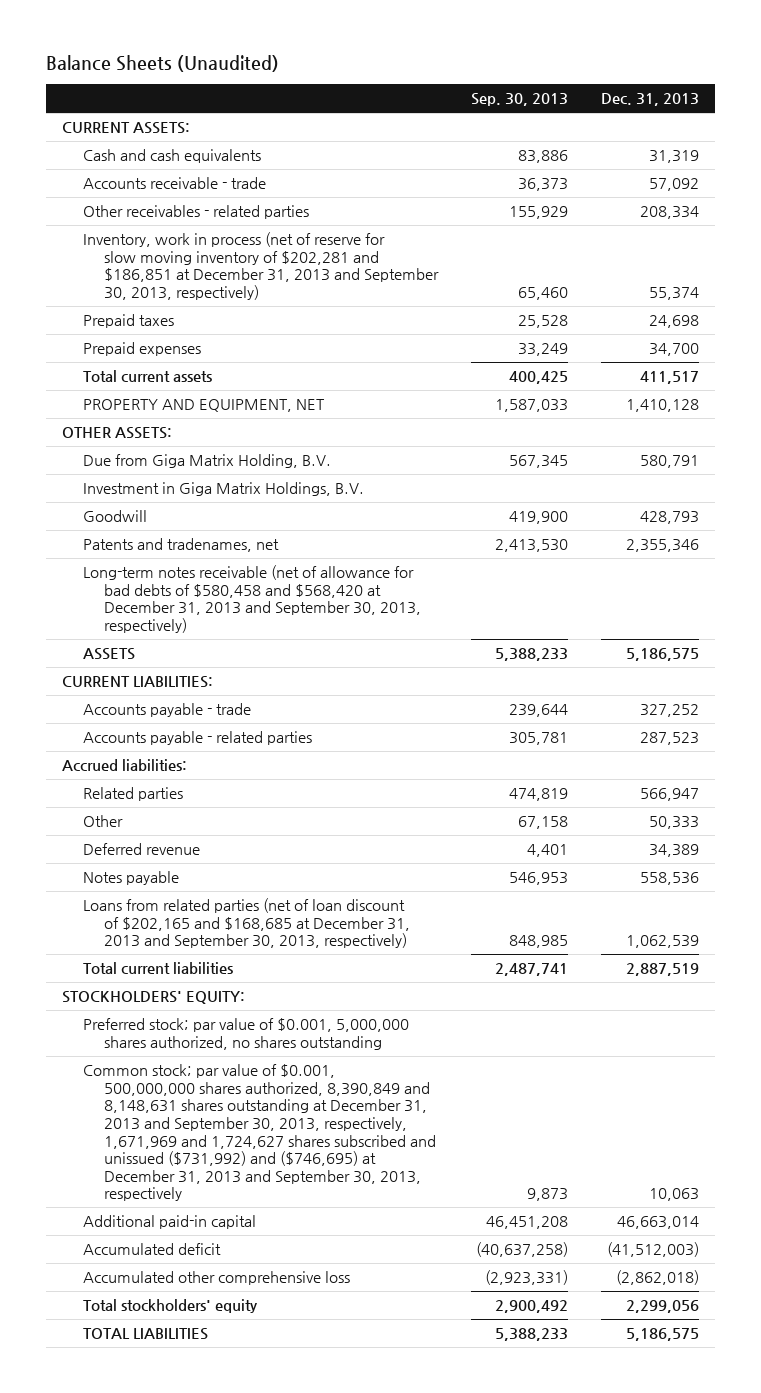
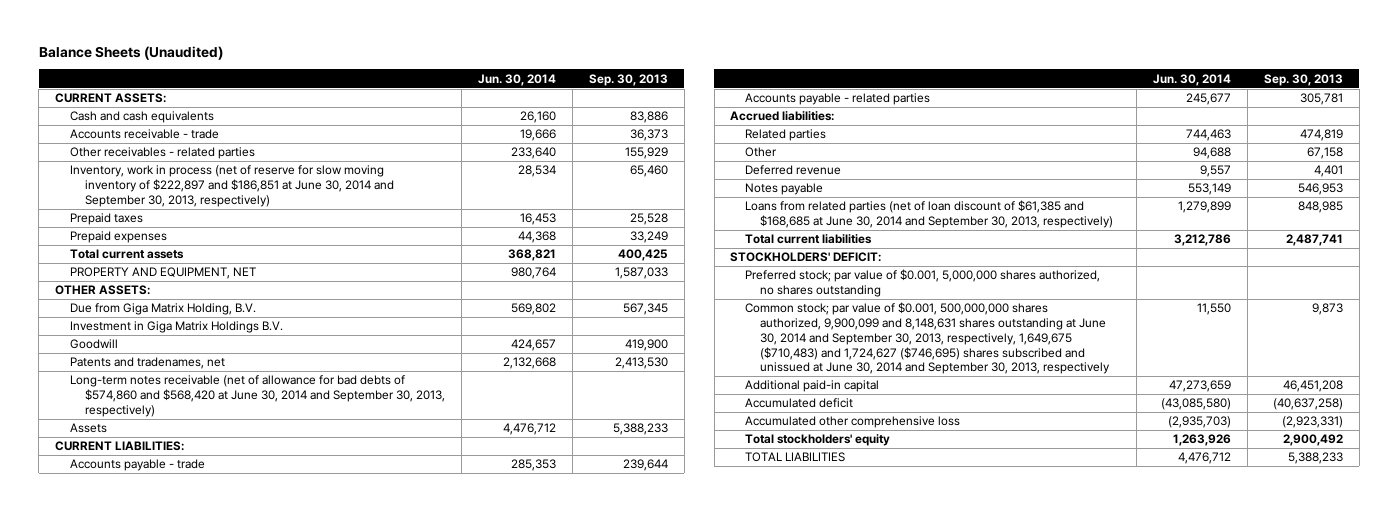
- | Sep. 30, 2013 | Dec. 31, 2013
+ | Jun. 30, 2014 | Sep. 30, 2013
- Inventory, work in process (net of reserve for slow moving inventory of $202,281 and $186,851 at December 31, 2013 and September 30, 2013, respectively) | 65,460 | 55,374
+ Inventory, work in process (net of reserve for slow moving inventory of $222,897 and $186,851 at June 30, 2014 and September 30, 2013, respectively) | 28,534 | 65,460
- Investment in Giga Matrix Holdings, B.V.
+ Investment in Giga Matrix Holdings B.V.
- Long-term notes receivable (net of allowance for bad debts of $580,458 and $568,420 at December 31, 2013 and September 30, 2013, respectively)
- ASSETS | 5,388,233 | 5,186,575
+ Long-term notes receivable (net of allowance for bad debts of $574,860 and $568,420 at June 30, 2014 and September 30, 2013, respectively)
+ Assets | 4,476,712 | 5,388,233
- Loans from related parties (net of loan discount of $202,165 and $168,685 at December 31, 2013 and September 30, 2013, respectively) | 848,985 | 1,062,539
+ Loans from related parties (net of loan discount of $61,385 and $168,685 at June 30, 2014 and September 30, 2013, respectively) | 1,279,899 | 848,985
- STOCKHOLDERS' EQUITY:
+ STOCKHOLDERS' DEFICIT:
- Common stock; par value of $0.001, 500,000,000 shares authorized, 8,390,849 and 8,148,631 shares outstanding at December 31, 2013 and September 30, 2013, respectively, 1,671,969 and 1,724,627 shares subscribed and unissued ($731,992) and ($746,695) at December 31, 2013 and September 30, 2013, respectively | 9,873 | 10,063
+ Common stock; par value of $0.001, 500,000,000 shares authorized, 9,900,099 and 8,148,631 shares outstanding at June 30, 2014 and September 30, 2013, respectively, 1,649,675 ($710,483) and 1,724,627 ($746,695) shares subscribed and unissued at June 30, 2014 and September 30, 2013, respectively | 11,550 | 9,873

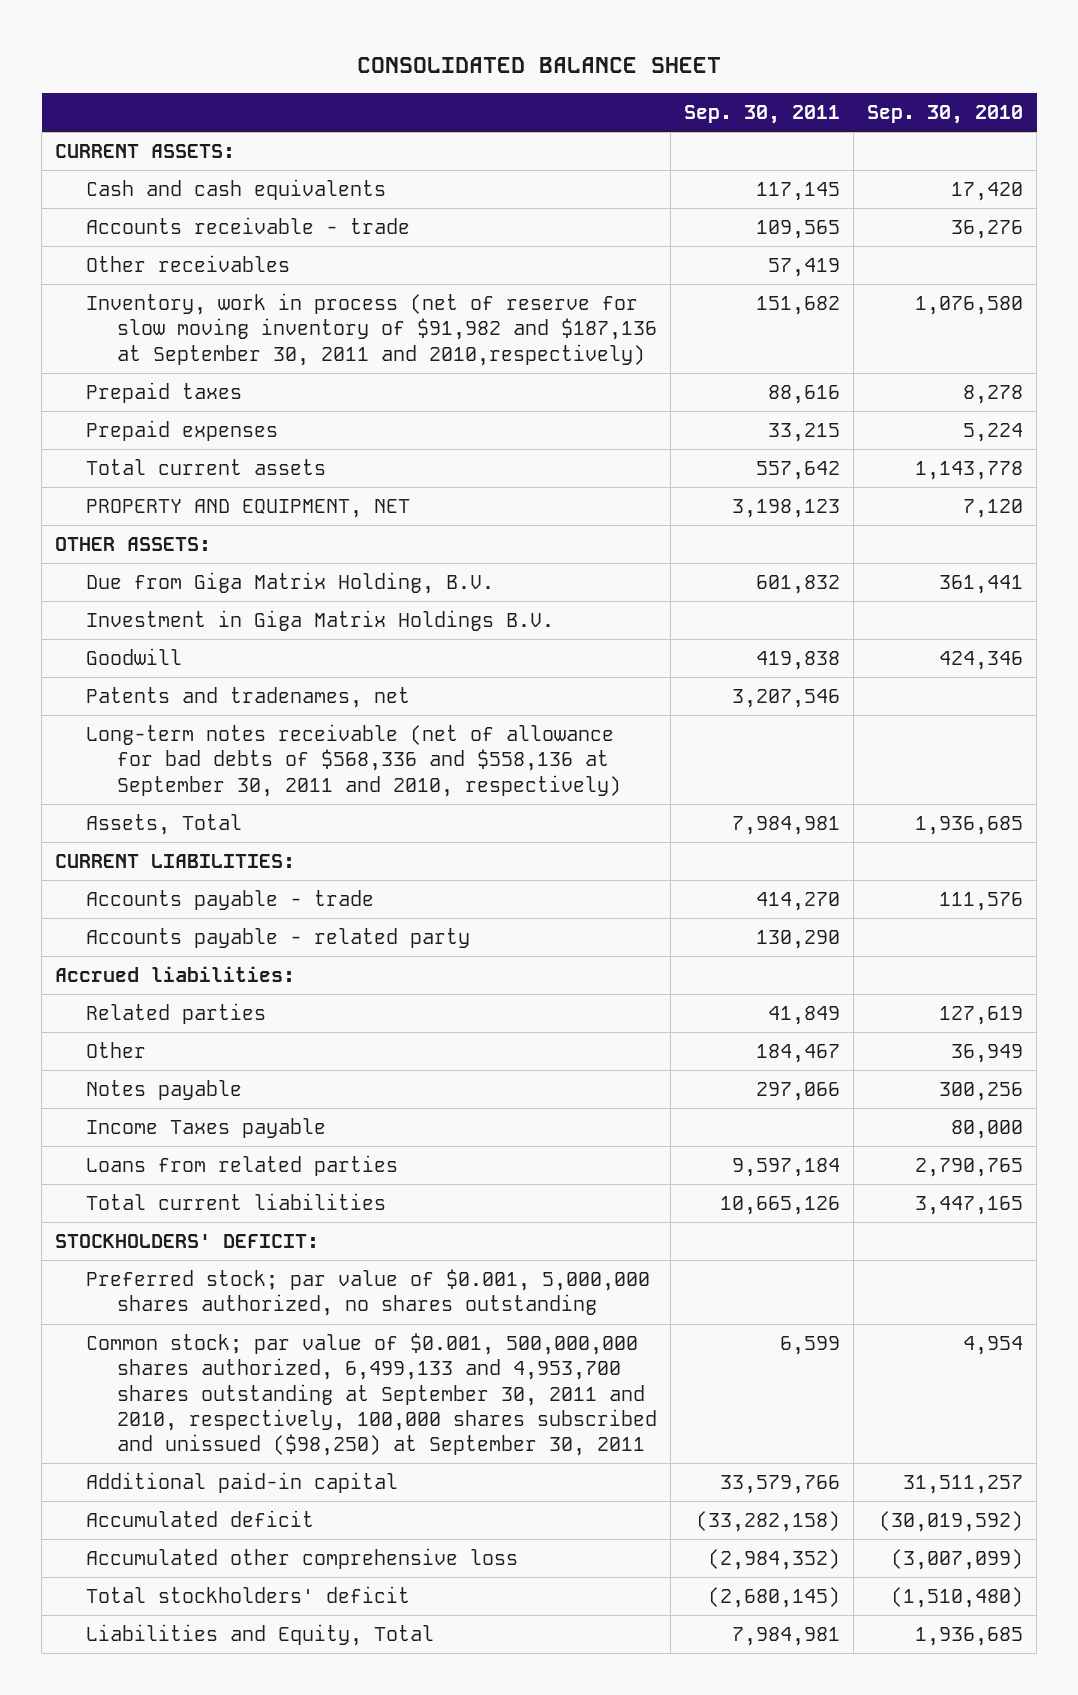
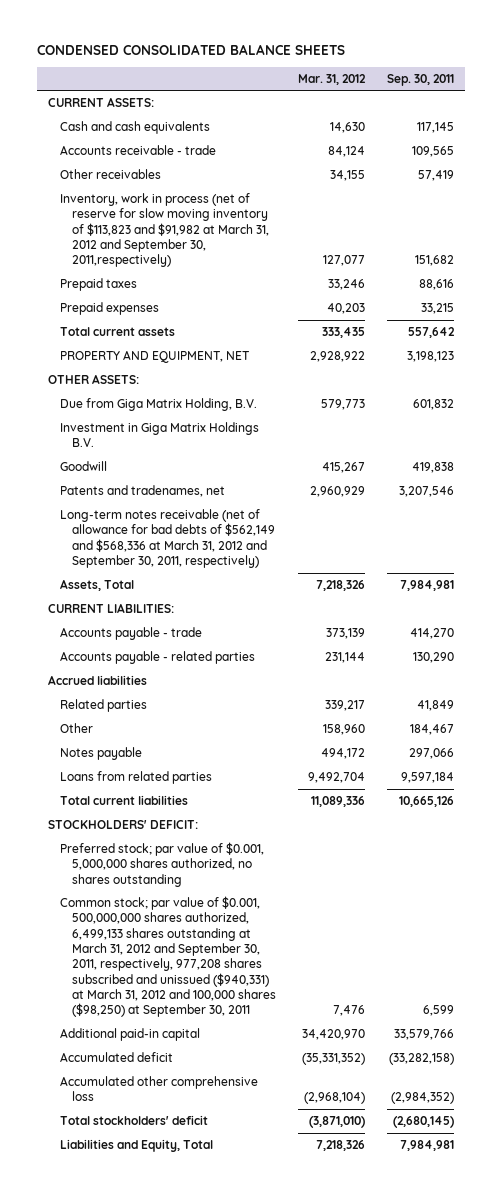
- CONSOLIDATED BALANCE SHEET
+ CONDENSED CONSOLIDATED BALANCE SHEETS
- | Sep. 30, 2011 | Sep. 30, 2010
+ | Mar. 31, 2012 | Sep. 30, 2011
- Inventory, work in process (net of reserve for slow moving inventory of $91,982 and $187,136 at September 30, 2011 and 2010,respectively) | 151,682 | 1,076,580
+ Inventory, work in process (net of reserve for slow moving inventory of $113,823 and $91,982 at March 31, 2012 and September 30, 2011,respectively) | 127,077 | 151,682
- Long-term notes receivable (net of allowance for bad debts of $568,336 and $558,136 at September 30, 2011 and 2010, respectively)
+ Long-term notes receivable (net of allowance for bad debts of $562,149 and $568,336 at March 31, 2012 and September 30, 2011, respectively)
- Accounts payable - related party | 130,290 |
- Accrued liabilities:
+ Accounts payable - related parties | 231,144 | 130,290
+ Accrued liabilities
- Income Taxes payable | | 80,000
- Common stock; par value of $0.001, 500,000,000 shares authorized, 6,499,133 and 4,953,700 shares outstanding at September 30, 2011 and 2010, respectively, 100,000 shares subscribed and unissued ($98,250) at September 30, 2011 | 6,599 | 4,954
+ Common stock; par value of $0.001, 500,000,000 shares authorized, 6,499,133 shares outstanding at March 31, 2012 and September 30, 2011, respectively, 977,208 shares subscribed and unissued ($940,331) at March 31, 2012 and 100,000 shares ($98,250) at September 30, 2011 | 7,476 | 6,599

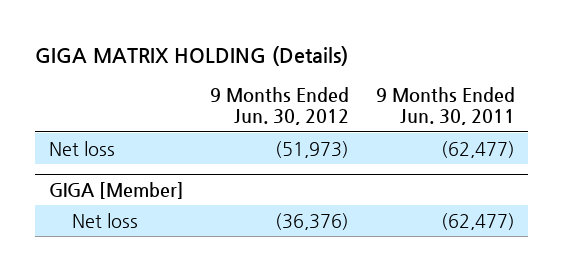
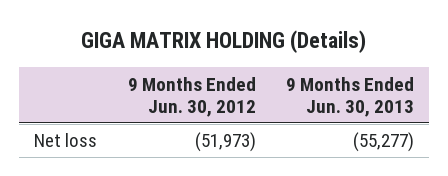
- | 9 Months Ended Jun. 30, 2012 | 9 Months Ended Jun. 30, 2011
+ | 9 Months Ended Jun. 30, 2012 | 9 Months Ended Jun. 30, 2013
- GIGA [Member]
- Net loss | (36,376) | (62,477)

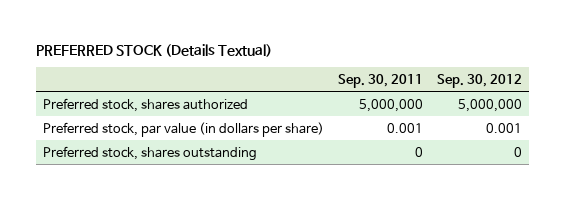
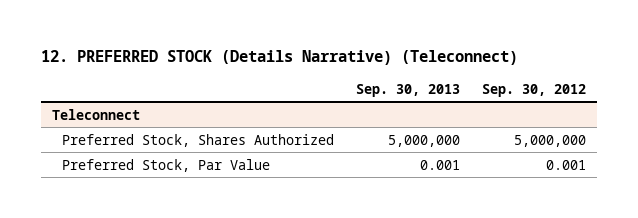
- PREFERRED STOCK (Details Textual)
+ 12. PREFERRED STOCK (Details Narrative) (Teleconnect)
- | Sep. 30, 2011 | Sep. 30, 2012
+ | Sep. 30, 2013 | Sep. 30, 2012
- Preferred stock, shares authorized | 5,000,000 | 5,000,000
- Preferred stock, par value (in dollars per share) | 0.001 | 0.001
- Preferred stock, shares outstanding | 0 | 0
+ Teleconnect
+ Preferred Stock, Shares Authorized | 5,000,000 | 5,000,000
+ Preferred Stock, Par Value | 0.001 | 0.001

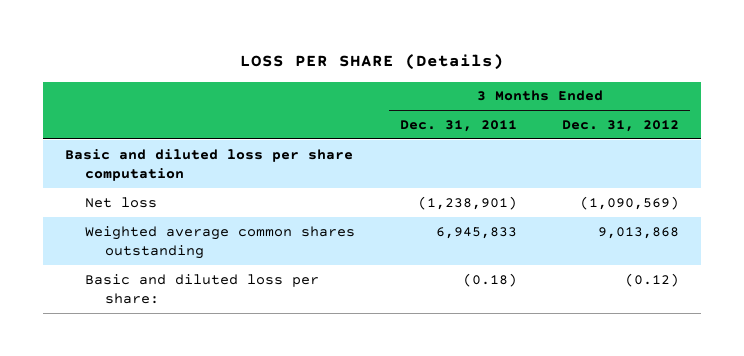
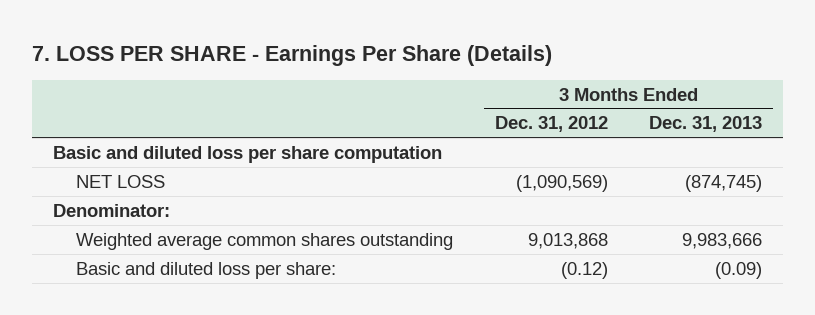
- LOSS PER SHARE (Details)
+ 7. LOSS PER SHARE - Earnings Per Share (Details)
- | 3 Months Ended Dec. 31, 2011 | 3 Months Ended Dec. 31, 2012
+ | 3 Months Ended Dec. 31, 2012 | 3 Months Ended Dec. 31, 2013
- Net loss | (1,238,901) | (1,090,569)
+ NET LOSS | (1,090,569) | (874,745)
+ Denominator:

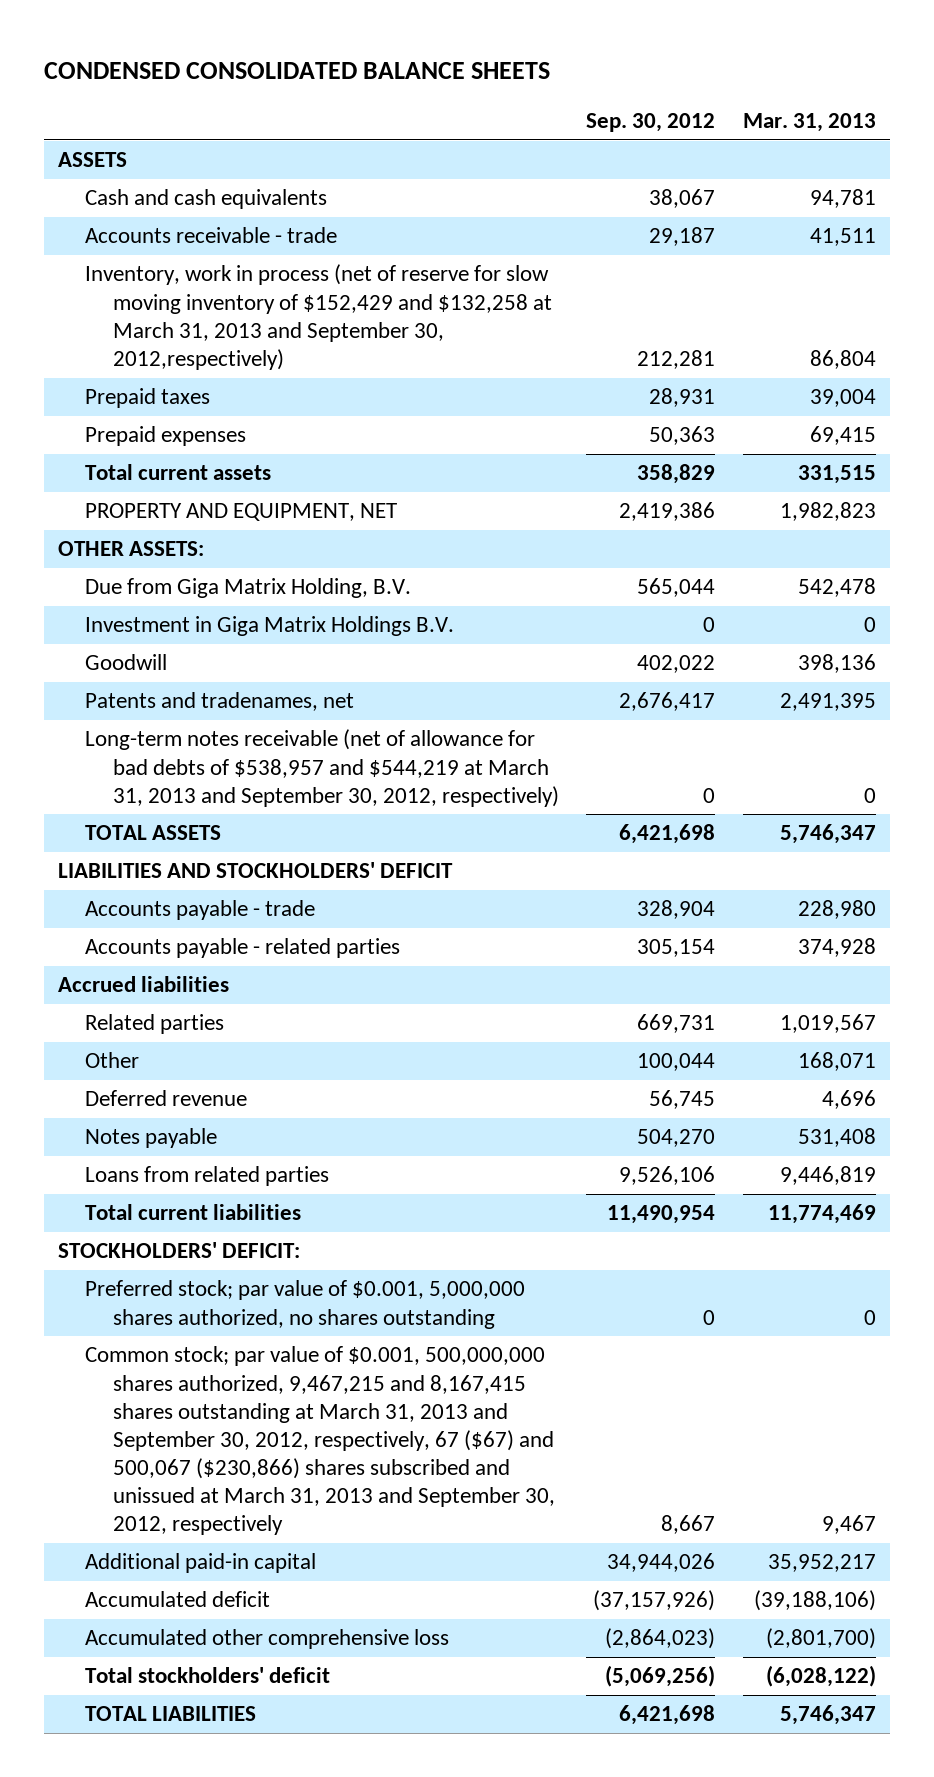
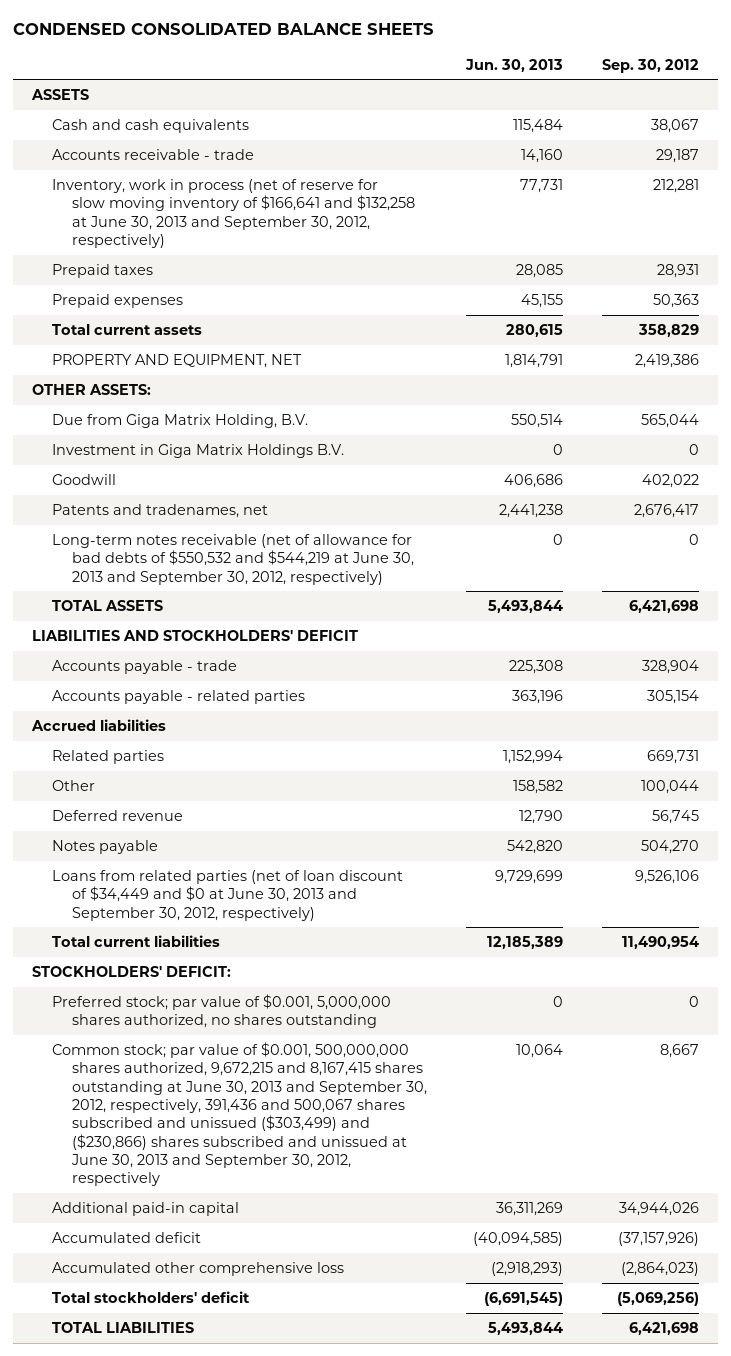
- | Sep. 30, 2012 | Mar. 31, 2013
+ | Jun. 30, 2013 | Sep. 30, 2012
- Inventory, work in process (net of reserve for slow moving inventory of $152,429 and $132,258 at March 31, 2013 and September 30, 2012,respectively) | 212,281 | 86,804
+ Inventory, work in process (net of reserve for slow moving inventory of $166,641 and $132,258 at June 30, 2013 and September 30, 2012, respectively) | 77,731 | 212,281
- Long-term notes receivable (net of allowance for bad debts of $538,957 and $544,219 at March 31, 2013 and September 30, 2012, respectively) | 0 | 0
+ Long-term notes receivable (net of allowance for bad debts of $550,532 and $544,219 at June 30, 2013 and September 30, 2012, respectively) | 0 | 0
- Loans from related parties | 9,526,106 | 9,446,819
+ Loans from related parties (net of loan discount of $34,449 and $0 at June 30, 2013 and September 30, 2012, respectively) | 9,729,699 | 9,526,106
- Common stock; par value of $0.001, 500,000,000 shares authorized, 9,467,215 and 8,167,415 shares outstanding at March 31, 2013 and September 30, 2012, respectively, 67 ($67) and 500,067 ($230,866) shares subscribed and unissued at March 31, 2013 and September 30, 2012, respectively | 8,667 | 9,467
+ Common stock; par value of $0.001, 500,000,000 shares authorized, 9,672,215 and 8,167,415 shares outstanding at June 30, 2013 and September 30, 2012, respectively, 391,436 and 500,067 shares subscribed and unissued ($303,499) and ($230,866) shares subscribed and unissued at June 30, 2013 and September 30, 2012, respectively | 10,064 | 8,667

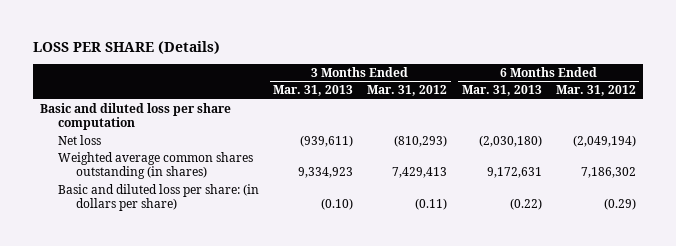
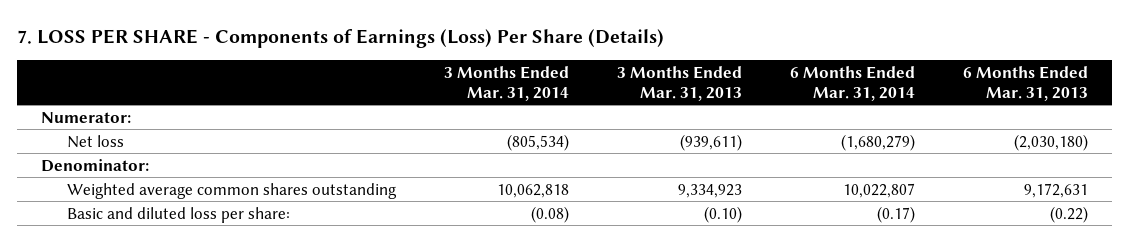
- LOSS PER SHARE (Details)
+ 7. LOSS PER SHARE - Components of Earnings (Loss) Per Share (Details)
- | 3 Months Ended Mar. 31, 2013 | 3 Months Ended Mar. 31, 2012 | 6 Months Ended Mar. 31, 2013 | 6 Months Ended Mar. 31, 2012
+ | 3 Months Ended Mar. 31, 2014 | 3 Months Ended Mar. 31, 2013 | 6 Months Ended Mar. 31, 2014 | 6 Months Ended Mar. 31, 2013
- Basic and diluted loss per share computation
+ Numerator:
- Weighted average common shares outstanding (in shares) | 9,334,923 | 7,429,413 | 9,172,631 | 7,186,302
- Basic and diluted loss per share: (in dollars per share) | (0.10) | (0.11) | (0.22) | (0.29)
+ Denominator:
+ Weighted average common shares outstanding | 10,062,818 | 9,334,923 | 10,022,807 | 9,172,631
+ Basic and diluted loss per share: | (0.08) | (0.10) | (0.17) | (0.22)

